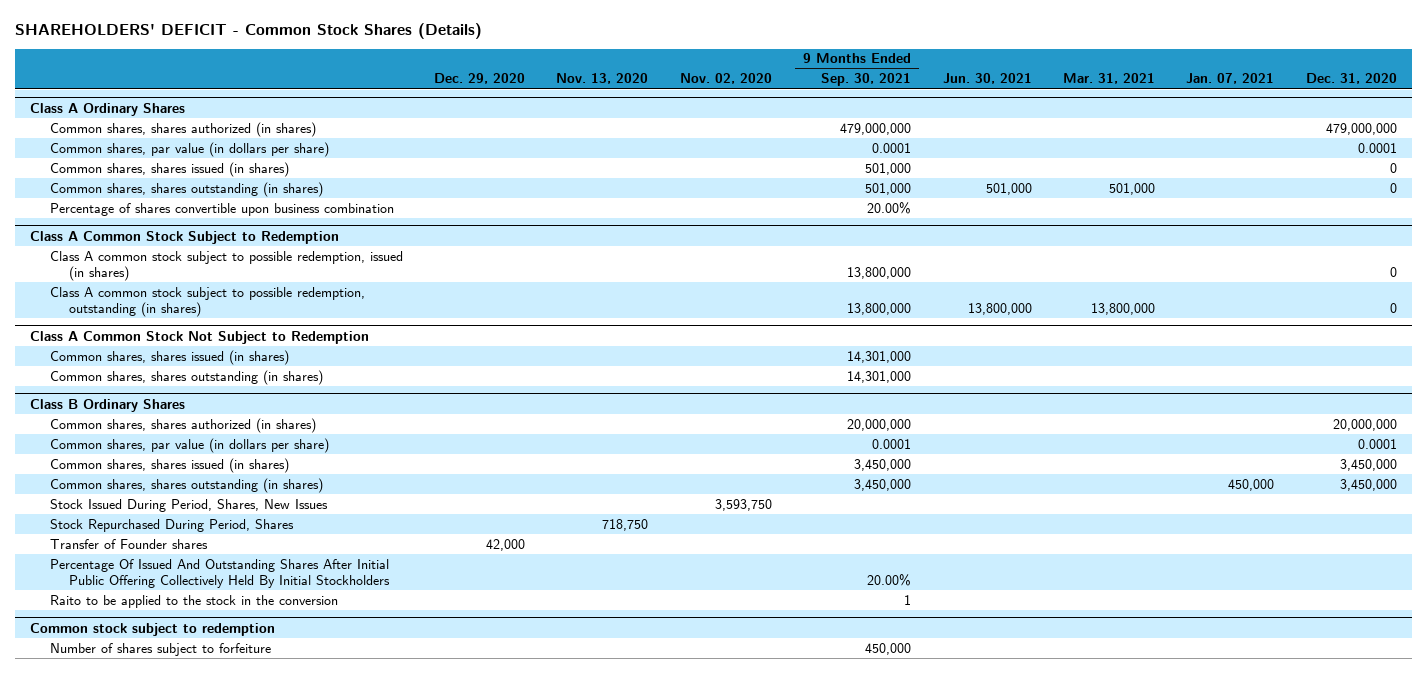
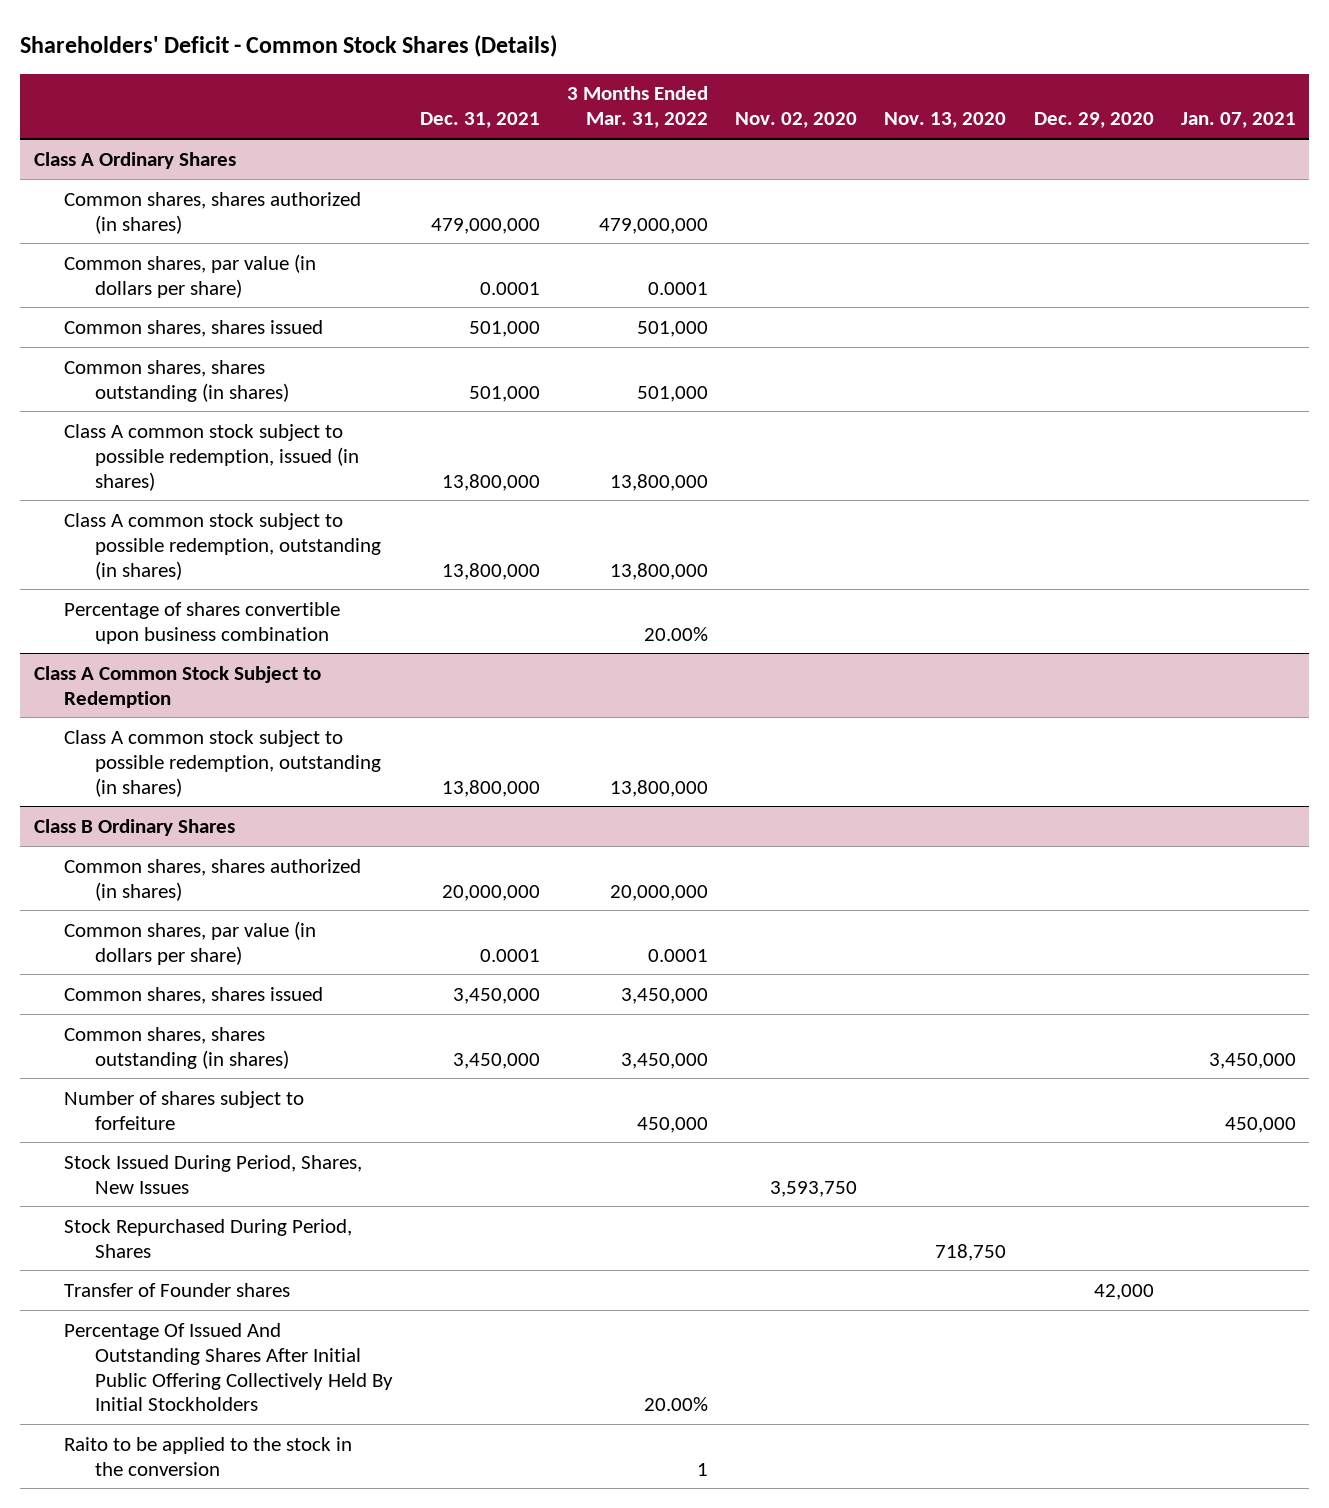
- SHAREHOLDERS' DEFICIT - Common Stock Shares (Details)
+ Shareholders' Deficit - Common Stock Shares (Details)
- | Dec. 29, 2020 | Nov. 13, 2020 | Nov. 02, 2020 | 9 Months Ended Sep. 30, 2021 | Jun. 30, 2021 | Mar. 31, 2021 | Jan. 07, 2021 | Dec. 31, 2020
+ | Dec. 31, 2021 | 3 Months Ended Mar. 31, 2022 | Nov. 02, 2020 | Nov. 13, 2020 | Dec. 29, 2020 | Jan. 07, 2021
@ Class A Ordinary Shares
- Common shares, shares issued (in shares) | | | | 501,000 | | | | 0
+ Common shares, shares issued | 501,000 | 501,000 | | | |
+ Class A common stock subject to possible redemption, issued (in shares) | 13,800,000 | 13,800,000 | | | |
+ Class A common stock subject to possible redemption, outstanding (in shares) | 13,800,000 | 13,800,000 | | | |
@ Class A Common Stock Subject to Redemption
- Class A common stock subject to possible redemption, issued (in shares) | | | | 13,800,000 | | | | 0
- Class A Common Stock Not Subject to Redemption
- Common shares, shares issued (in shares) | | | | 14,301,000 | | | |
- Common shares, shares outstanding (in shares) | | | | 14,301,000 | | | |
@ Class B Ordinary Shares
- Common shares, shares issued (in shares) | | | | 3,450,000 | | | | 3,450,000
- Common shares, shares outstanding (in shares) | | | | 3,450,000 | | | 450,000 | 3,450,000
+ Common shares, shares issued | 3,450,000 | 3,450,000 | | | |
+ Common shares, shares outstanding (in shares) | 3,450,000 | 3,450,000 | | | | 3,450,000
+ Number of shares subject to forfeiture | | 450,000 | | | | 450,000
- Common stock subject to redemption
- Number of shares subject to forfeiture | | | | 450,000 | | | |

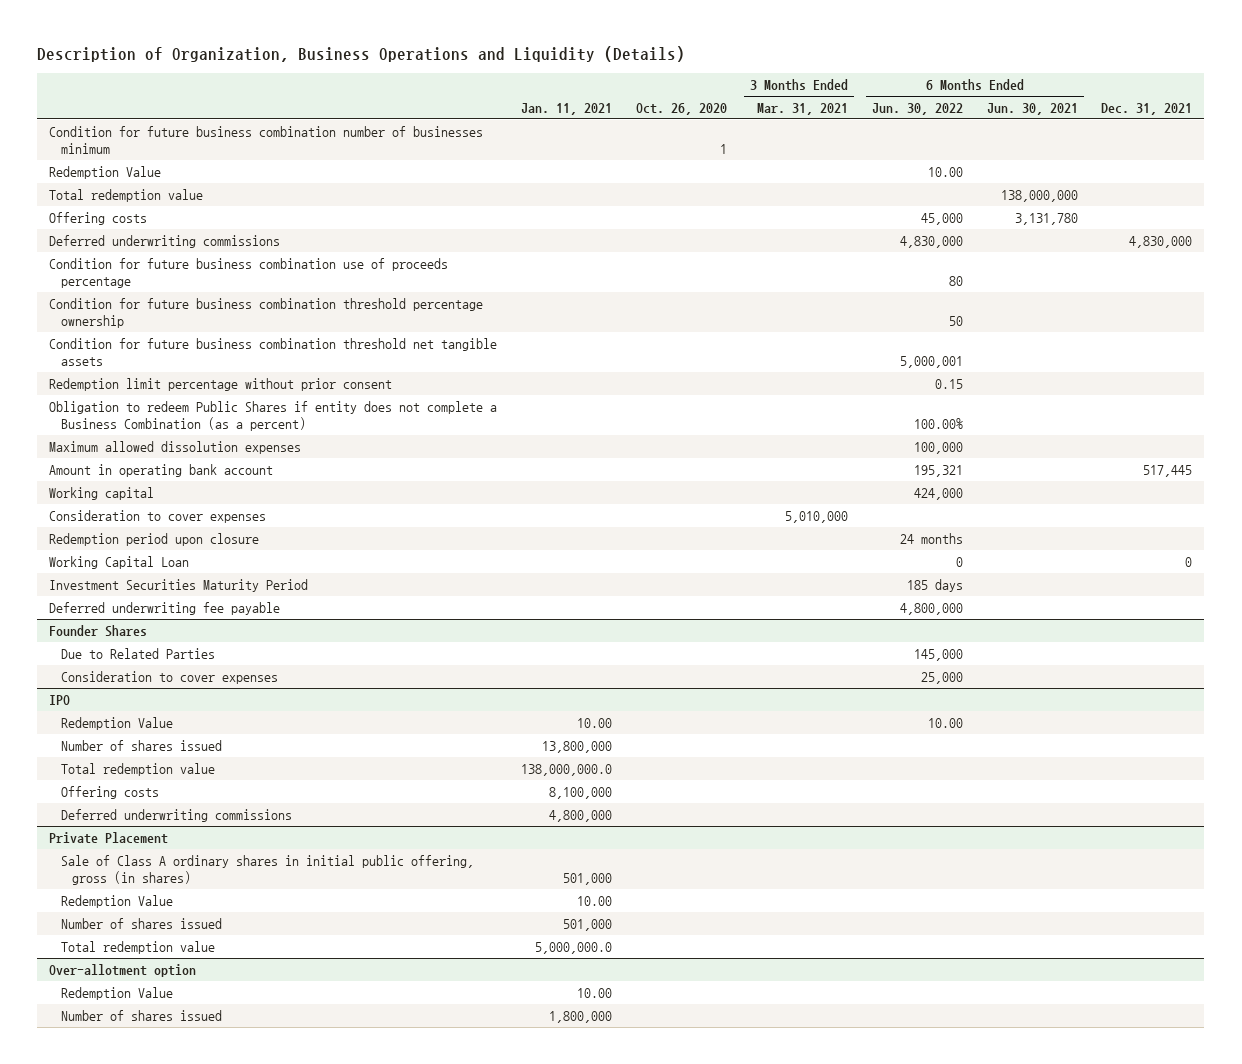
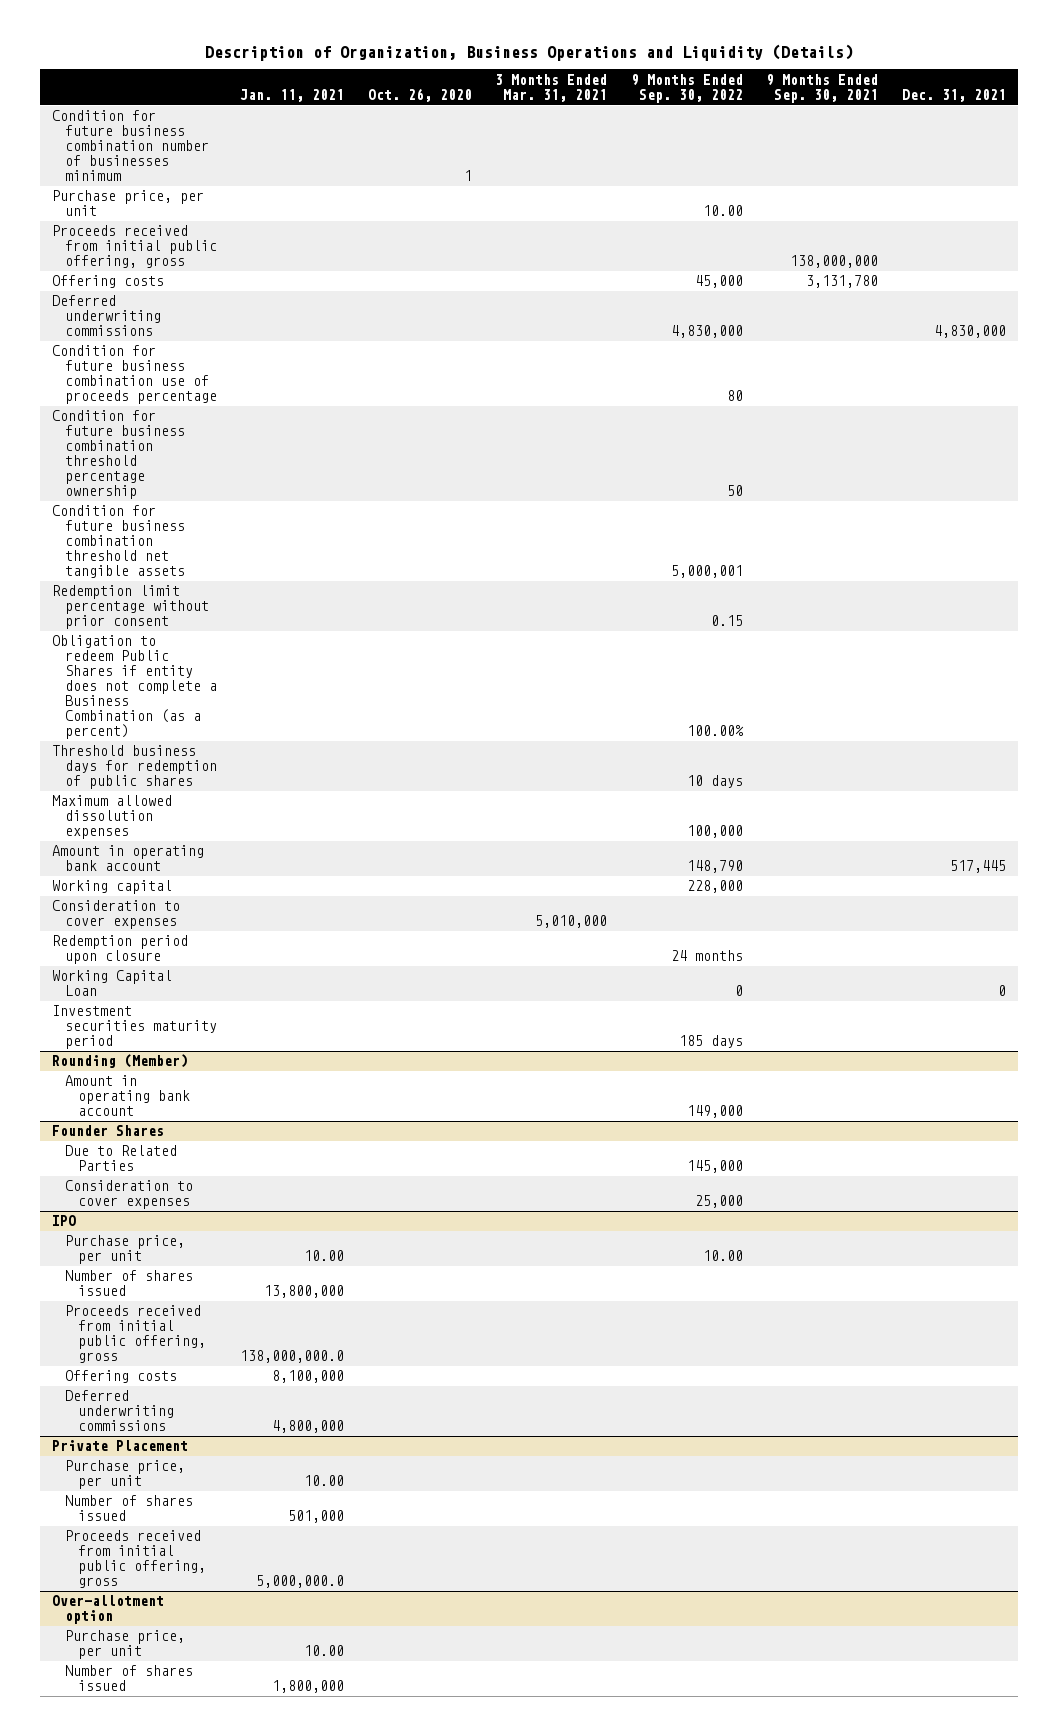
- | Jan. 11, 2021 | Oct. 26, 2020 | 3 Months Ended Mar. 31, 2021 | 6 Months Ended Jun. 30, 2022 | 6 Months Ended Jun. 30, 2021 | Dec. 31, 2021
+ | Jan. 11, 2021 | Oct. 26, 2020 | 3 Months Ended Mar. 31, 2021 | 9 Months Ended Sep. 30, 2022 | 9 Months Ended Sep. 30, 2021 | Dec. 31, 2021
- Redemption Value | | | | 10.00 | |
- Total redemption value | | | | | 138,000,000 |
+ Purchase price, per unit | | | | 10.00 | |
+ Proceeds received from initial public offering, gross | | | | | 138,000,000 |
+ Threshold business days for redemption of public shares | | | | 10 days | |
- Investment Securities Maturity Period | | | | 185 days | |
- Deferred underwriting fee payable | | | | 4,800,000 | |
+ Investment securities maturity period | | | | 185 days | |
+ Rounding (Member)
+ Amount in operating bank account | | | | 149,000 | |
@ IPO
- Redemption Value | 10.00 | | | 10.00 | |
+ Purchase price, per unit | 10.00 | | | 10.00 | |
- Total redemption value | 138,000,000.0 | | | | |
+ Proceeds received from initial public offering, gross | 138,000,000.0 | | | | |
@ Private Placement
- Sale of Class A ordinary shares in initial public offering, gross (in shares) | 501,000 | | | | |
- Redemption Value | 10.00 | | | | |
+ Purchase price, per unit | 10.00 | | | | |
- Total redemption value | 5,000,000.0 | | | | |
+ Proceeds received from initial public offering, gross | 5,000,000.0 | | | | |
@ Over-allotment option
- Redemption Value | 10.00 | | | | |
+ Purchase price, per unit | 10.00 | | | | |

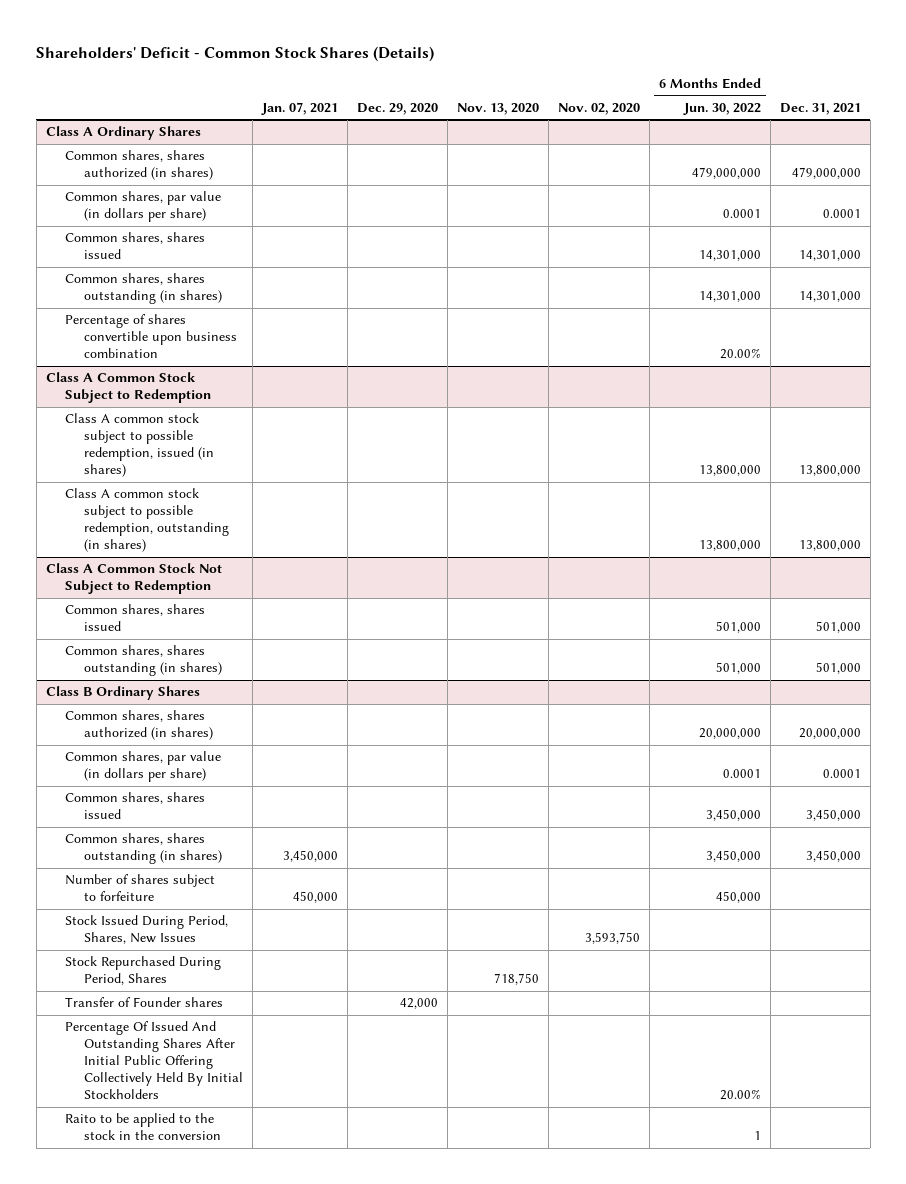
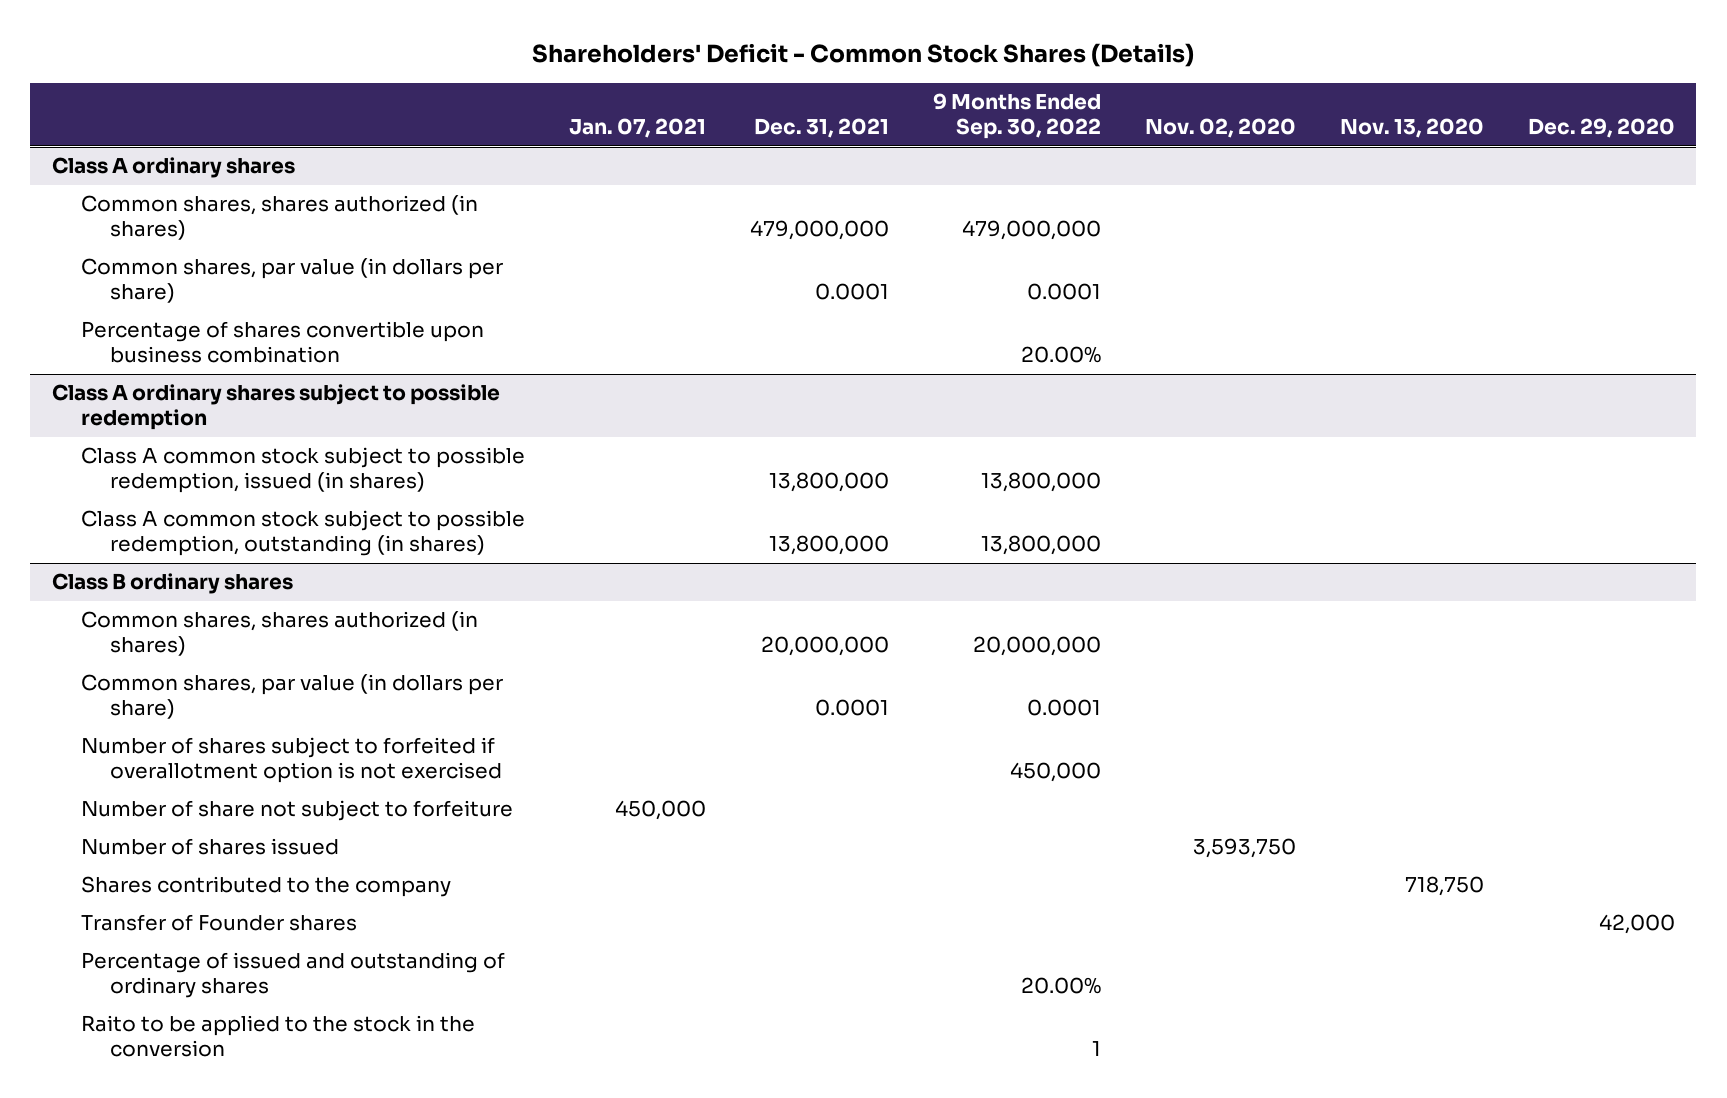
- | Jan. 07, 2021 | Dec. 29, 2020 | Nov. 13, 2020 | Nov. 02, 2020 | 6 Months Ended Jun. 30, 2022 | Dec. 31, 2021
+ | Jan. 07, 2021 | Dec. 31, 2021 | 9 Months Ended Sep. 30, 2022 | Nov. 02, 2020 | Nov. 13, 2020 | Dec. 29, 2020
- Class A Ordinary Shares
+ Class A ordinary shares
- Common shares, shares issued | | | | | 14,301,000 | 14,301,000
- Common shares, shares outstanding (in shares) | | | | | 14,301,000 | 14,301,000
- Class A Common Stock Subject to Redemption
+ Class A ordinary shares subject to possible redemption
- Class A Common Stock Not Subject to Redemption
- Common shares, shares issued | | | | | 501,000 | 501,000
- Common shares, shares outstanding (in shares) | | | | | 501,000 | 501,000
- Class B Ordinary Shares
+ Class B ordinary shares
- Common shares, shares issued | | | | | 3,450,000 | 3,450,000
- Common shares, shares outstanding (in shares) | 3,450,000 | | | | 3,450,000 | 3,450,000
- Number of shares subject to forfeiture | 450,000 | | | | 450,000 |
- Stock Issued During Period, Shares, New Issues | | | | 3,593,750 | |
- Stock Repurchased During Period, Shares | | | 718,750 | | |
+ Number of shares subject to forfeited if overallotment option is not exercised | | | 450,000 | | |
+ Number of share not subject to forfeiture | 450,000 | | | | |
+ Number of shares issued | | | | 3,593,750 | |
+ Shares contributed to the company | | | | | 718,750 |
- Percentage Of Issued And Outstanding Shares After Initial Public Offering Collectively Held By Initial Stockholders | | | | | 20.00% |
+ Percentage of issued and outstanding of ordinary shares | | | 20.00% | | |

